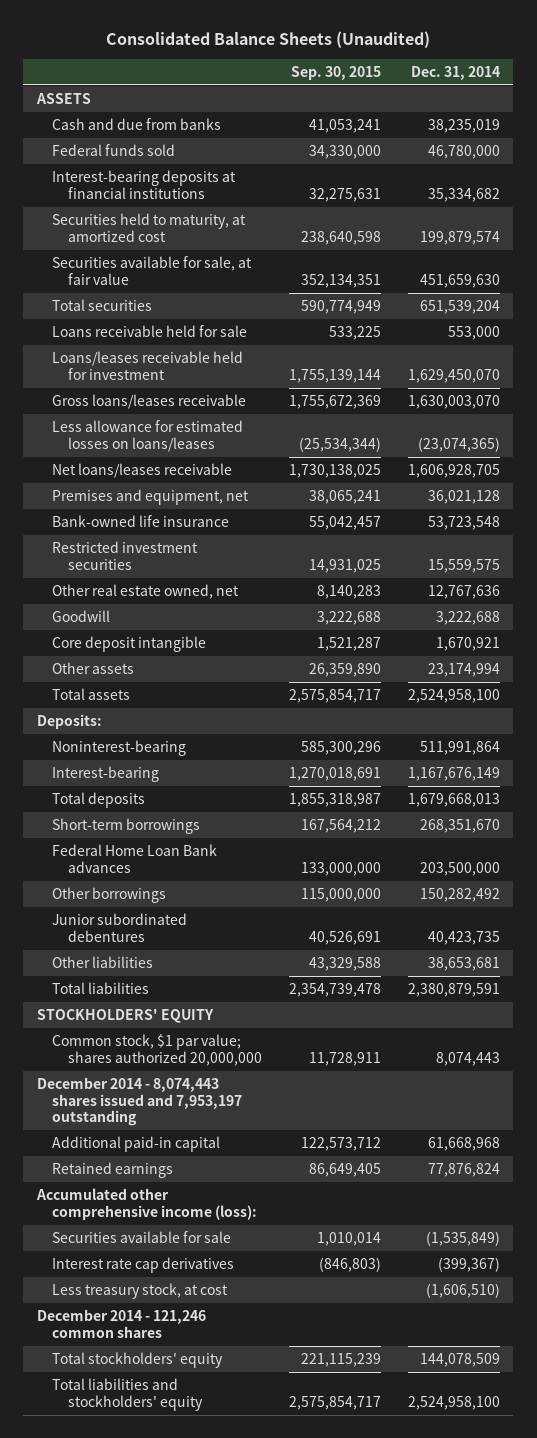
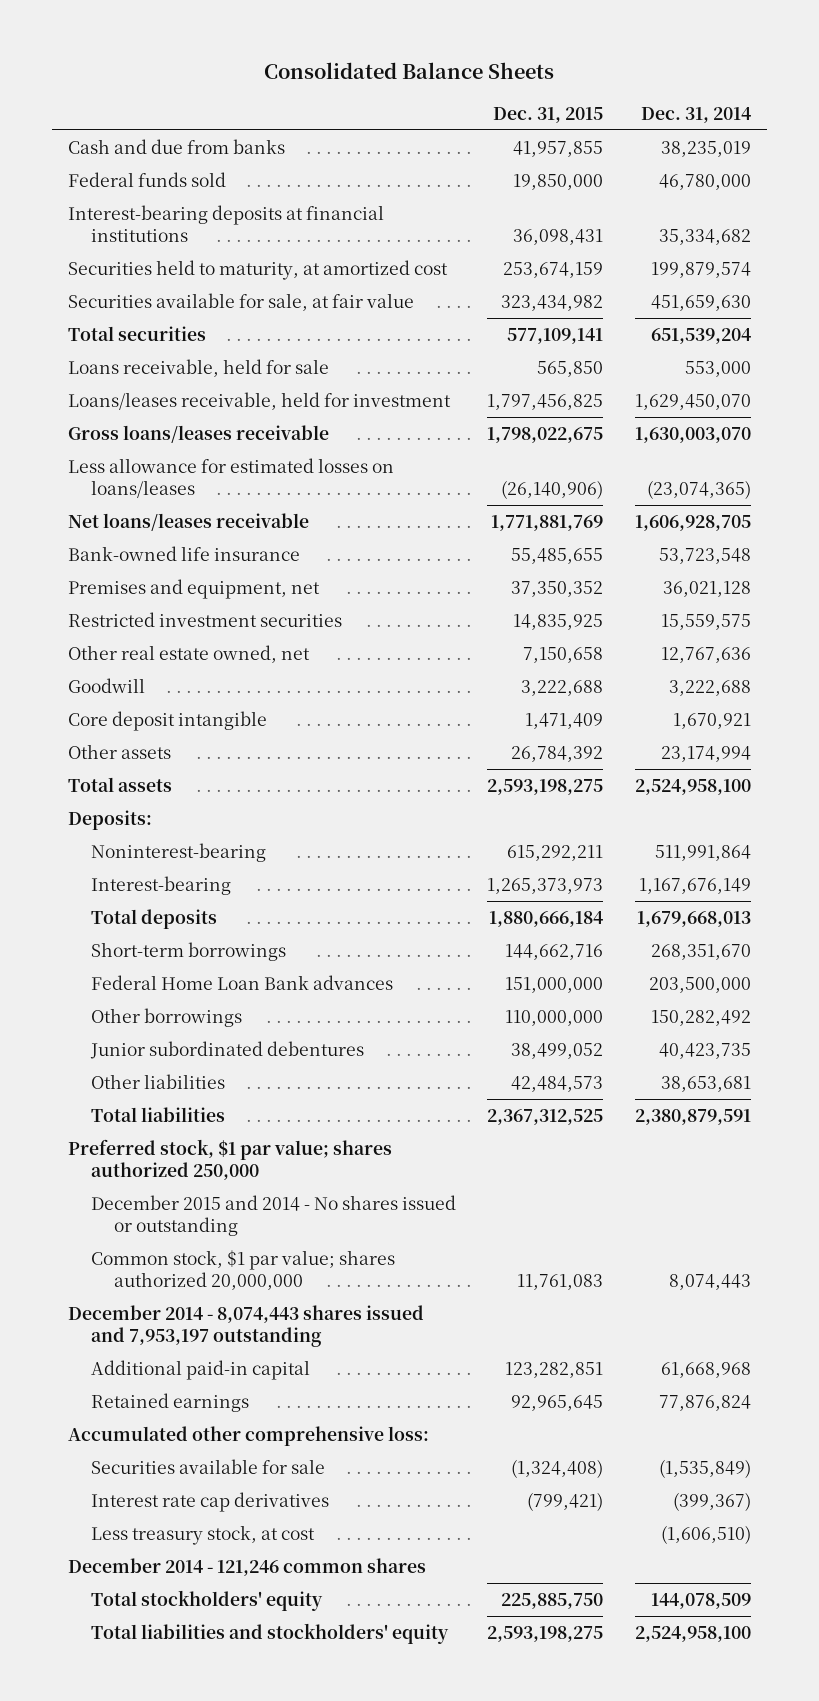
- Consolidated Balance Sheets (Unaudited)
+ Consolidated Balance Sheets
- | Sep. 30, 2015 | Dec. 31, 2014
+ | Dec. 31, 2015 | Dec. 31, 2014
- ASSETS
- Loans receivable held for sale | 533,225 | 553,000
- Loans/leases receivable held for investment | 1,755,139,144 | 1,629,450,070
+ Loans receivable, held for sale | 565,850 | 553,000
+ Loans/leases receivable, held for investment | 1,797,456,825 | 1,629,450,070
moved down: Premises and equipment, net | 37,350,352 | 36,021,128
- STOCKHOLDERS' EQUITY
+ Preferred stock, $1 par value; shares authorized 250,000
+ December 2015 and 2014 - No shares issued or outstanding
- Accumulated other comprehensive income (loss):
+ Accumulated other comprehensive loss:

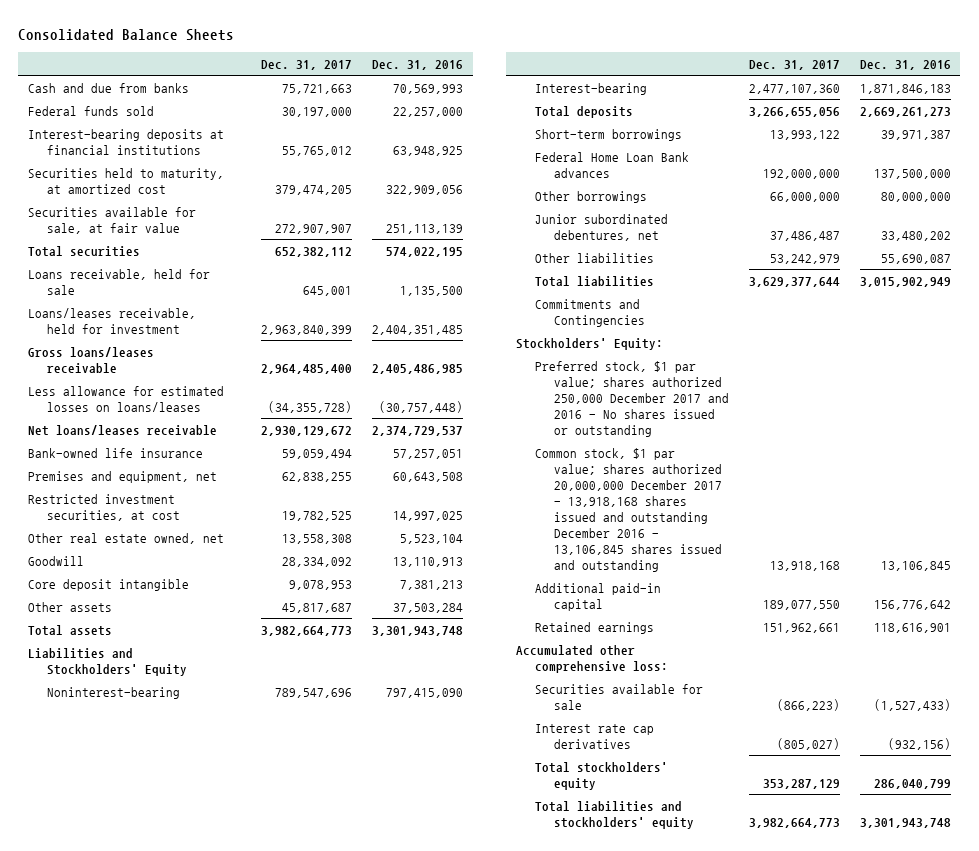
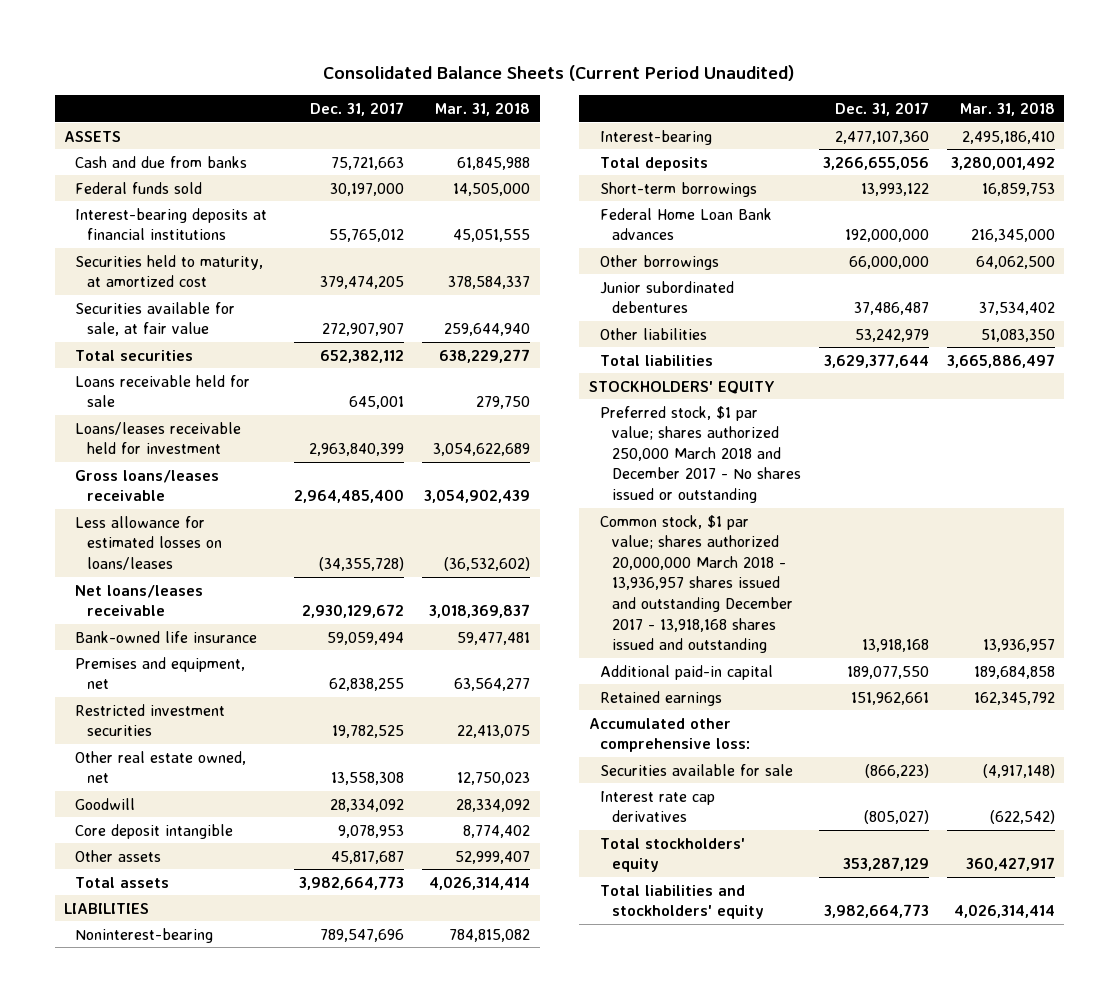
- Consolidated Balance Sheets
+ Consolidated Balance Sheets (Current Period Unaudited)
- | Dec. 31, 2017 | Dec. 31, 2016
+ | Dec. 31, 2017 | Mar. 31, 2018
+ ASSETS
- Loans receivable, held for sale | 645,001 | 1,135,500
- Loans/leases receivable, held for investment | 2,963,840,399 | 2,404,351,485
+ Loans receivable held for sale | 645,001 | 279,750
+ Loans/leases receivable held for investment | 2,963,840,399 | 3,054,622,689
- Restricted investment securities, at cost | 19,782,525 | 14,997,025
+ Restricted investment securities | 19,782,525 | 22,413,075
- Liabilities and Stockholders' Equity
+ LIABILITIES
- Junior subordinated debentures, net | 37,486,487 | 33,480,202
+ Junior subordinated debentures | 37,486,487 | 37,534,402
- Commitments and Contingencies
- Stockholders' Equity:
- Preferred stock, $1 par value; shares authorized 250,000 December 2017 and 2016 - No shares issued or outstanding
- Common stock, $1 par value; shares authorized 20,000,000 December 2017 - 13,918,168 shares issued and outstanding December 2016 - 13,106,845 shares issued and outstanding | 13,918,168 | 13,106,845
+ STOCKHOLDERS' EQUITY
+ Preferred stock, $1 par value; shares authorized 250,000 March 2018 and December 2017 - No shares issued or outstanding
+ Common stock, $1 par value; shares authorized 20,000,000 March 2018 - 13,936,957 shares issued and outstanding December 2017 - 13,918,168 shares issued and outstanding | 13,918,168 | 13,936,957

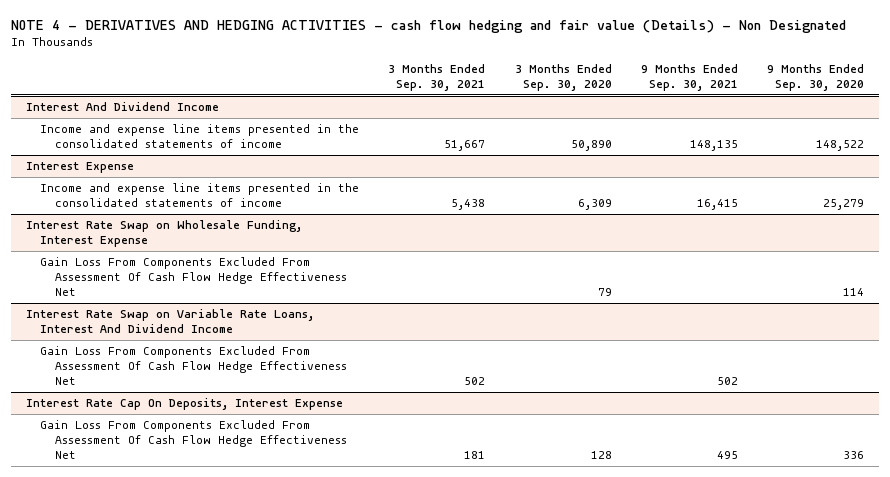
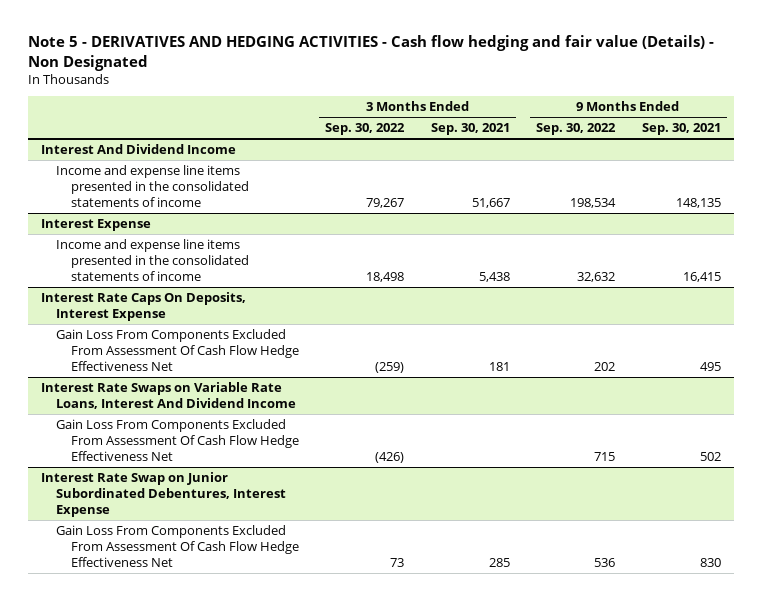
- NOTE 4 - DERIVATIVES AND HEDGING ACTIVITIES - cash flow hedging and fair value (Details) - Non Designated
+ Note 5 - DERIVATIVES AND HEDGING ACTIVITIES - Cash flow hedging and fair value (Details) - Non Designated
- | 3 Months Ended Sep. 30, 2021 | 3 Months Ended Sep. 30, 2020 | 9 Months Ended Sep. 30, 2021 | 9 Months Ended Sep. 30, 2020
+ | 3 Months Ended Sep. 30, 2022 | 3 Months Ended Sep. 30, 2021 | 9 Months Ended Sep. 30, 2022 | 9 Months Ended Sep. 30, 2021
- Interest Rate Swap on Wholesale Funding, Interest Expense
- Gain Loss From Components Excluded From Assessment Of Cash Flow Hedge Effectiveness Net | | 79 | | 114
- Interest Rate Swap on Variable Rate Loans, Interest And Dividend Income
- Gain Loss From Components Excluded From Assessment Of Cash Flow Hedge Effectiveness Net | 502 | | 502 |
- Interest Rate Cap On Deposits, Interest Expense
+ Interest Rate Caps On Deposits, Interest Expense
+ Interest Rate Swaps on Variable Rate Loans, Interest And Dividend Income
+ Gain Loss From Components Excluded From Assessment Of Cash Flow Hedge Effectiveness Net | (426) | | 715 | 502
+ Interest Rate Swap on Junior Subordinated Debentures, Interest Expense
+ Gain Loss From Components Excluded From Assessment Of Cash Flow Hedge Effectiveness Net | 73 | 285 | 536 | 830

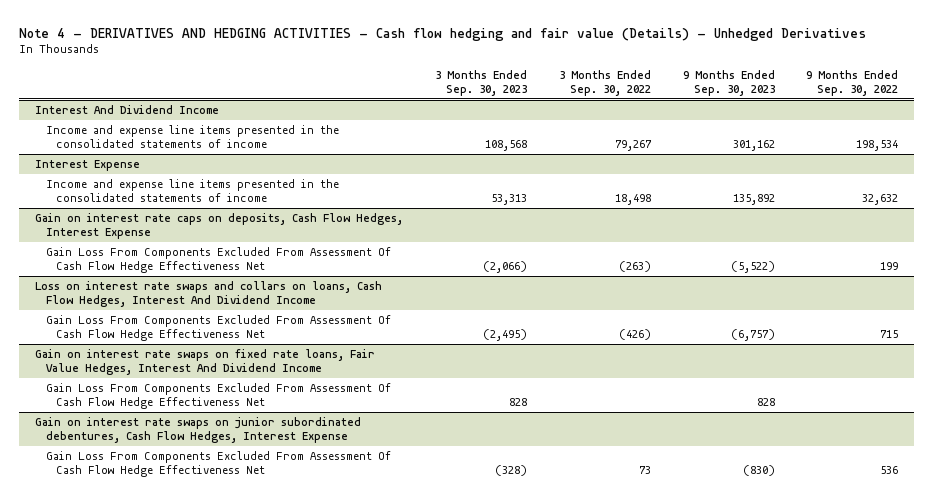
- Note 5 - DERIVATIVES AND HEDGING ACTIVITIES - Cash flow hedging and fair value (Details) - Non Designated
+ Note 4 - DERIVATIVES AND HEDGING ACTIVITIES - Cash flow hedging and fair value (Details) - Unhedged Derivatives
- | 3 Months Ended Sep. 30, 2022 | 3 Months Ended Sep. 30, 2021 | 9 Months Ended Sep. 30, 2022 | 9 Months Ended Sep. 30, 2021
+ | 3 Months Ended Sep. 30, 2023 | 3 Months Ended Sep. 30, 2022 | 9 Months Ended Sep. 30, 2023 | 9 Months Ended Sep. 30, 2022
- Interest Rate Caps On Deposits, Interest Expense
- Gain Loss From Components Excluded From Assessment Of Cash Flow Hedge Effectiveness Net | (259) | 181 | 202 | 495
- Interest Rate Swaps on Variable Rate Loans, Interest And Dividend Income
+ Gain on interest rate caps on deposits, Cash Flow Hedges, Interest Expense
+ Gain Loss From Components Excluded From Assessment Of Cash Flow Hedge Effectiveness Net | (2,066) | (263) | (5,522) | 199
+ Loss on interest rate swaps and collars on loans, Cash Flow Hedges, Interest And Dividend Income
- Interest Rate Swap on Junior Subordinated Debentures, Interest Expense
+ Gain on interest rate swaps on fixed rate loans, Fair Value Hedges, Interest And Dividend Income
+ Gain Loss From Components Excluded From Assessment Of Cash Flow Hedge Effectiveness Net | 828 | | 828 |
+ Gain on interest rate swaps on junior subordinated debentures, Cash Flow Hedges, Interest Expense

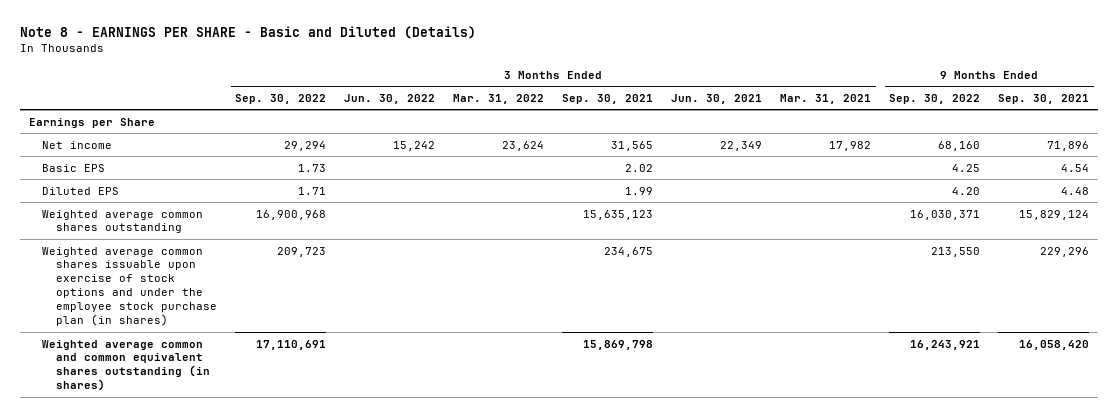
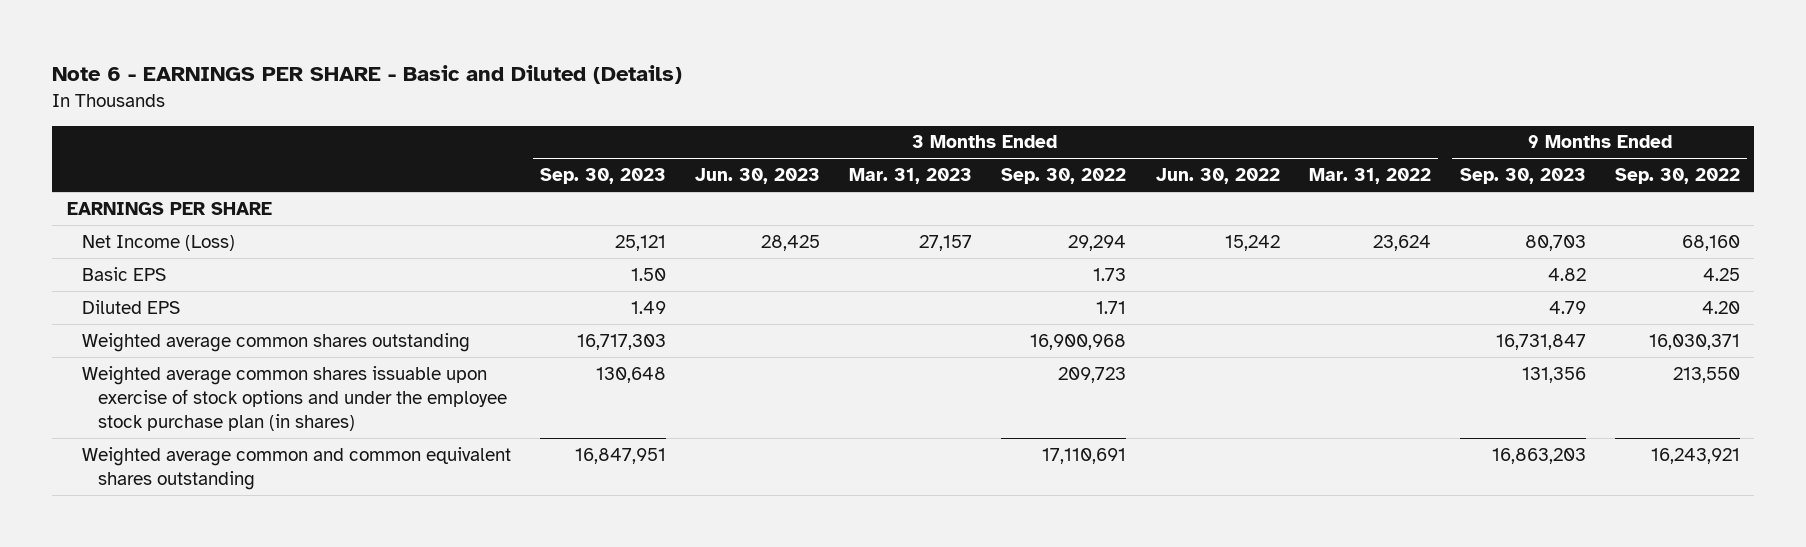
- Note 8 - EARNINGS PER SHARE - Basic and Diluted (Details)
+ Note 6 - EARNINGS PER SHARE - Basic and Diluted (Details)
- | 3 Months Ended Sep. 30, 2022 | 3 Months Ended Jun. 30, 2022 | 3 Months Ended Mar. 31, 2022 | 3 Months Ended Sep. 30, 2021 | 3 Months Ended Jun. 30, 2021 | 3 Months Ended Mar. 31, 2021 | 9 Months Ended Sep. 30, 2022 | 9 Months Ended Sep. 30, 2021
+ | 3 Months Ended Sep. 30, 2023 | 3 Months Ended Jun. 30, 2023 | 3 Months Ended Mar. 31, 2023 | 3 Months Ended Sep. 30, 2022 | 3 Months Ended Jun. 30, 2022 | 3 Months Ended Mar. 31, 2022 | 9 Months Ended Sep. 30, 2023 | 9 Months Ended Sep. 30, 2022
- Earnings per Share
- Net income | 29,294 | 15,242 | 23,624 | 31,565 | 22,349 | 17,982 | 68,160 | 71,896
+ EARNINGS PER SHARE
+ Net Income (Loss) | 25,121 | 28,425 | 27,157 | 29,294 | 15,242 | 23,624 | 80,703 | 68,160
- Weighted average common and common equivalent shares outstanding (in shares) | 17,110,691 | | | 15,869,798 | | | 16,243,921 | 16,058,420
+ Weighted average common and common equivalent shares outstanding | 16,847,951 | | | 17,110,691 | | | 16,863,203 | 16,243,921

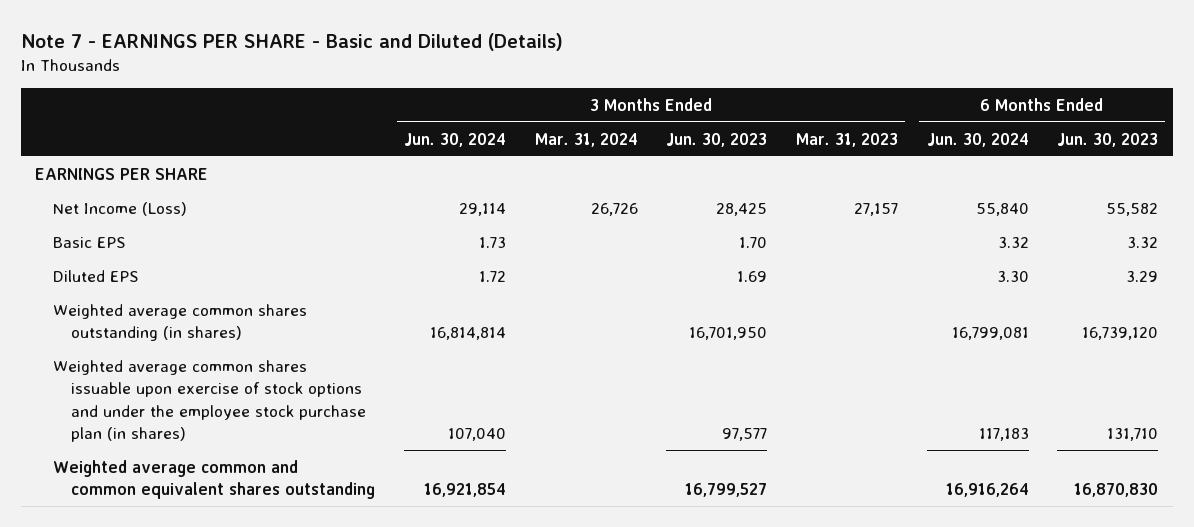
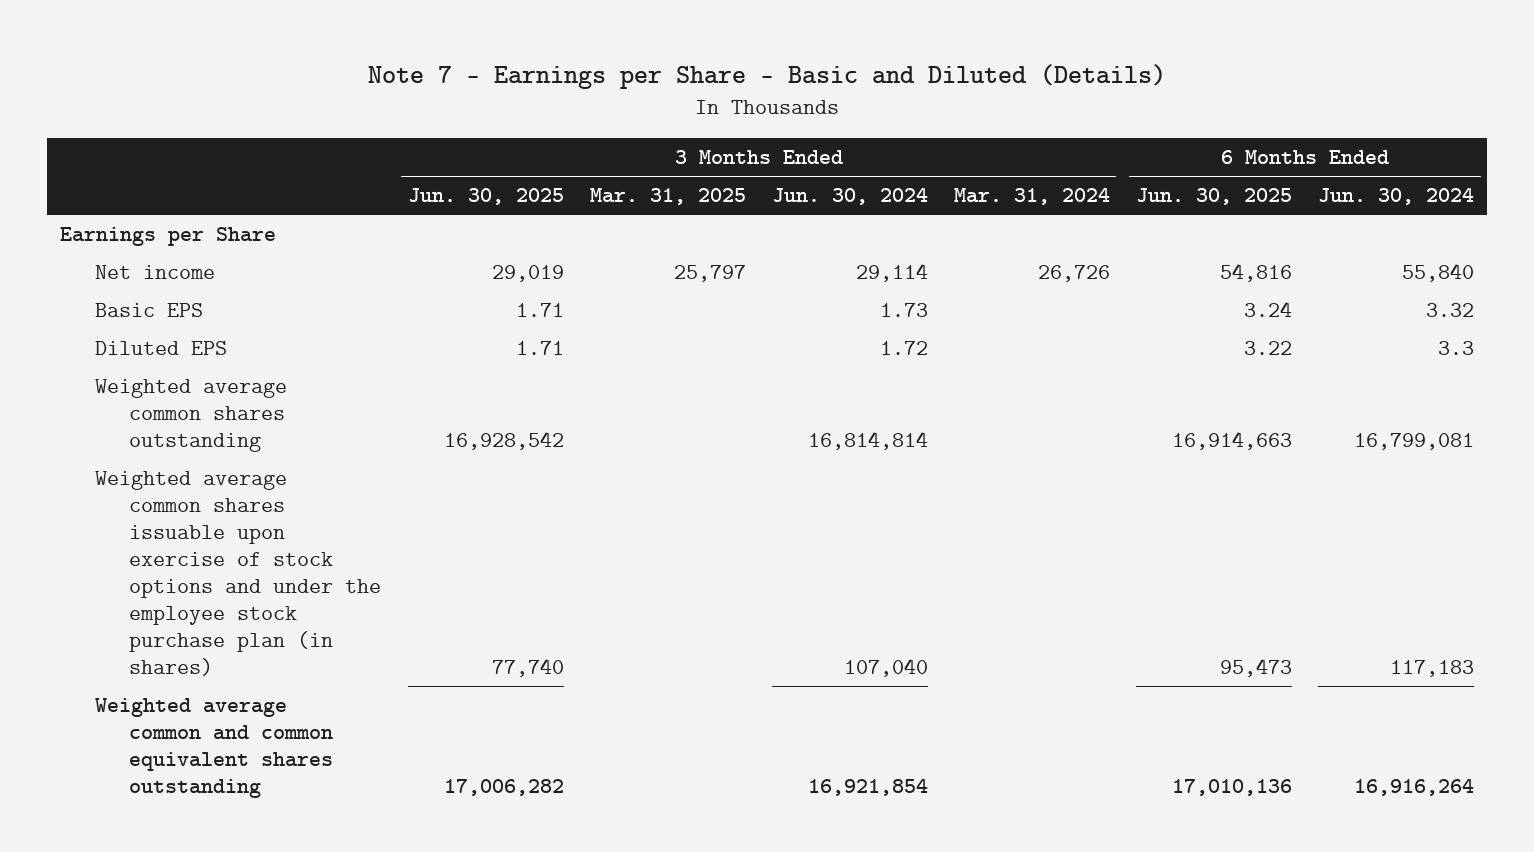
- Note 7 - EARNINGS PER SHARE - Basic and Diluted (Details)
+ Note 7 - Earnings per Share - Basic and Diluted (Details)
- | 3 Months Ended Jun. 30, 2024 | 3 Months Ended Mar. 31, 2024 | 3 Months Ended Jun. 30, 2023 | 3 Months Ended Mar. 31, 2023 | 6 Months Ended Jun. 30, 2024 | 6 Months Ended Jun. 30, 2023
+ | 3 Months Ended Jun. 30, 2025 | 3 Months Ended Mar. 31, 2025 | 3 Months Ended Jun. 30, 2024 | 3 Months Ended Mar. 31, 2024 | 6 Months Ended Jun. 30, 2025 | 6 Months Ended Jun. 30, 2024
- EARNINGS PER SHARE
- Net Income (Loss) | 29,114 | 26,726 | 28,425 | 27,157 | 55,840 | 55,582
+ Earnings per Share
+ Net income | 29,019 | 25,797 | 29,114 | 26,726 | 54,816 | 55,840
- Diluted EPS | 1.72 | | 1.69 | | 3.30 | 3.29
- Weighted average common shares outstanding (in shares) | 16,814,814 | | 16,701,950 | | 16,799,081 | 16,739,120
+ Diluted EPS | 1.71 | | 1.72 | | 3.22 | 3.3
+ Weighted average common shares outstanding | 16,928,542 | | 16,814,814 | | 16,914,663 | 16,799,081

